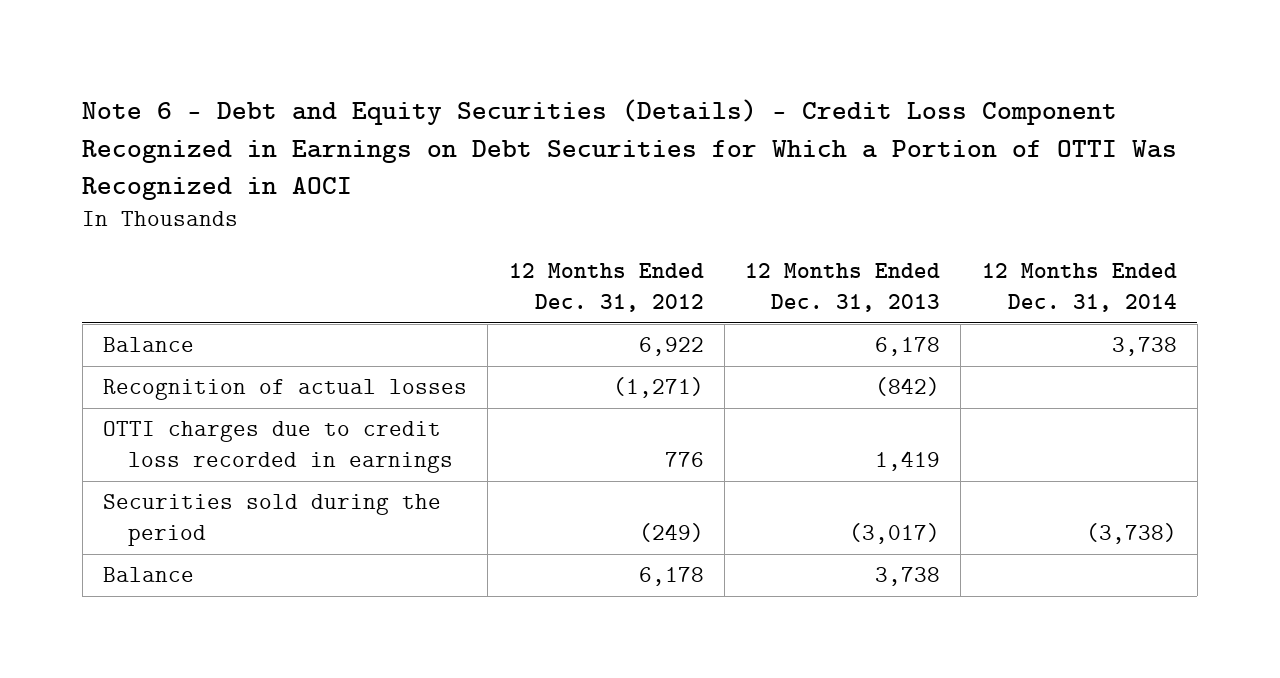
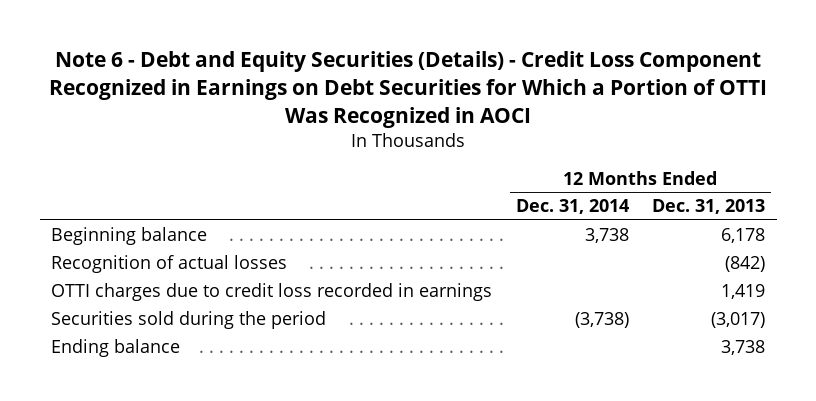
- | 12 Months Ended Dec. 31, 2012 | 12 Months Ended Dec. 31, 2013 | 12 Months Ended Dec. 31, 2014
+ | 12 Months Ended Dec. 31, 2014 | 12 Months Ended Dec. 31, 2013
- Balance | 6,922 | 6,178 | 3,738
+ Beginning balance | 3,738 | 6,178
- Balance | 6,178 | 3,738 |
+ Ending balance | | 3,738

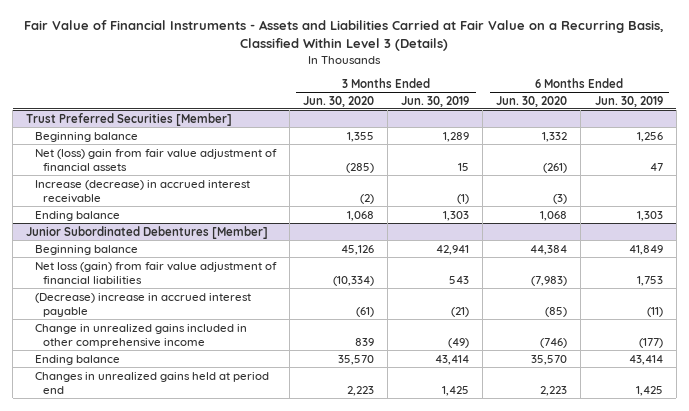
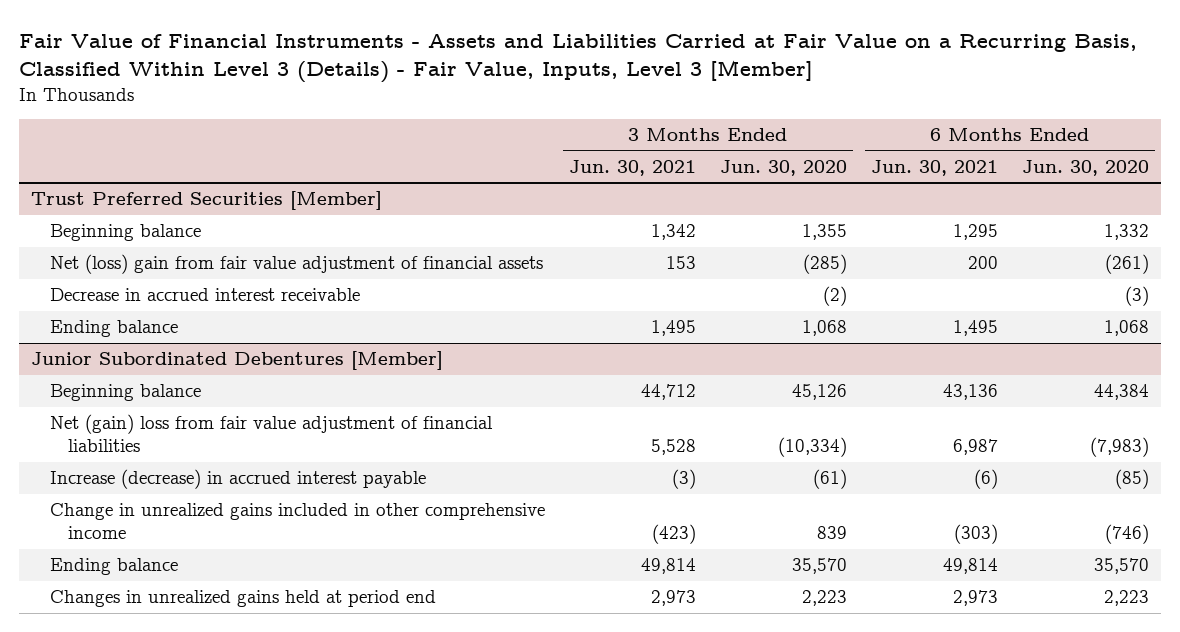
- Fair Value of Financial Instruments - Assets and Liabilities Carried at Fair Value on a Recurring Basis, Classified Within Level 3 (Details)
+ Fair Value of Financial Instruments - Assets and Liabilities Carried at Fair Value on a Recurring Basis, Classified Within Level 3 (Details) - Fair Value, Inputs, Level 3 [Member]
- | 3 Months Ended Jun. 30, 2020 | 3 Months Ended Jun. 30, 2019 | 6 Months Ended Jun. 30, 2020 | 6 Months Ended Jun. 30, 2019
+ | 3 Months Ended Jun. 30, 2021 | 3 Months Ended Jun. 30, 2020 | 6 Months Ended Jun. 30, 2021 | 6 Months Ended Jun. 30, 2020
@ Trust Preferred Securities [Member]
- Increase (decrease) in accrued interest receivable | (2) | (1) | (3) |
+ Decrease in accrued interest receivable | | (2) | | (3)
@ Junior Subordinated Debentures [Member]
- Net loss (gain) from fair value adjustment of financial liabilities | (10,334) | 543 | (7,983) | 1,753
- (Decrease) increase in accrued interest payable | (61) | (21) | (85) | (11)
+ Net (gain) loss from fair value adjustment of financial liabilities | 5,528 | (10,334) | 6,987 | (7,983)
+ Increase (decrease) in accrued interest payable | (3) | (61) | (6) | (85)

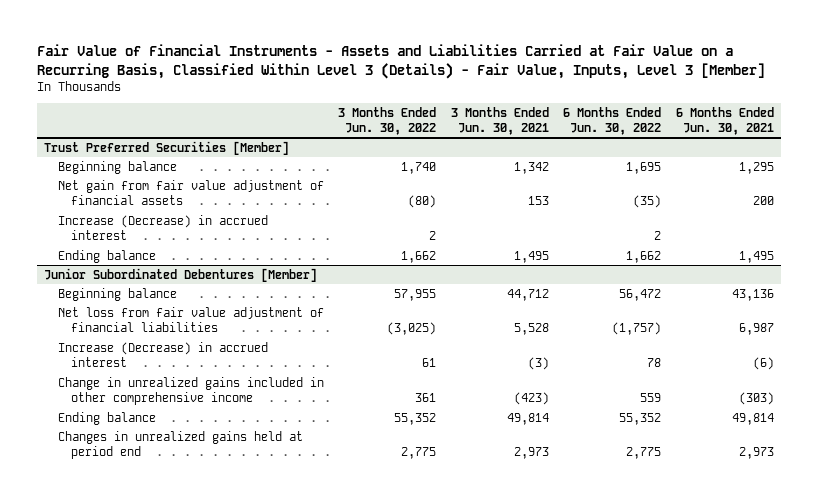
- | 3 Months Ended Jun. 30, 2021 | 3 Months Ended Jun. 30, 2020 | 6 Months Ended Jun. 30, 2021 | 6 Months Ended Jun. 30, 2020
+ | 3 Months Ended Jun. 30, 2022 | 3 Months Ended Jun. 30, 2021 | 6 Months Ended Jun. 30, 2022 | 6 Months Ended Jun. 30, 2021
@ Trust Preferred Securities [Member]
- Net (loss) gain from fair value adjustment of financial assets | 153 | (285) | 200 | (261)
- Decrease in accrued interest receivable | | (2) | | (3)
+ Net gain from fair value adjustment of financial assets | (80) | 153 | (35) | 200
+ Increase (Decrease) in accrued interest | 2 | | 2 |
@ Junior Subordinated Debentures [Member]
- Net (gain) loss from fair value adjustment of financial liabilities | 5,528 | (10,334) | 6,987 | (7,983)
- Increase (decrease) in accrued interest payable | (3) | (61) | (6) | (85)
+ Net loss from fair value adjustment of financial liabilities | (3,025) | 5,528 | (1,757) | 6,987
+ Increase (Decrease) in accrued interest | 61 | (3) | 78 | (6)

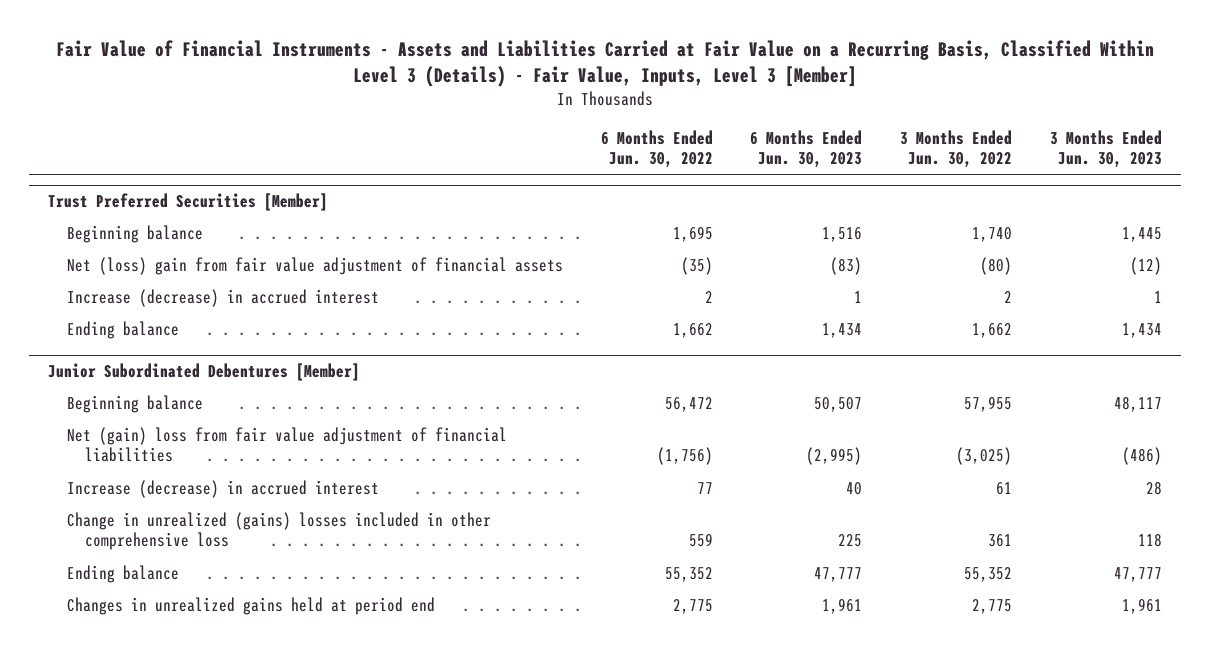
- | 3 Months Ended Jun. 30, 2022 | 3 Months Ended Jun. 30, 2021 | 6 Months Ended Jun. 30, 2022 | 6 Months Ended Jun. 30, 2021
+ | 6 Months Ended Jun. 30, 2022 | 6 Months Ended Jun. 30, 2023 | 3 Months Ended Jun. 30, 2022 | 3 Months Ended Jun. 30, 2023
@ Trust Preferred Securities [Member]
- Net gain from fair value adjustment of financial assets | (80) | 153 | (35) | 200
- Increase (Decrease) in accrued interest | 2 | | 2 |
+ Net (loss) gain from fair value adjustment of financial assets | (35) | (83) | (80) | (12)
+ Increase (decrease) in accrued interest | 2 | 1 | 2 | 1
@ Junior Subordinated Debentures [Member]
- Net loss from fair value adjustment of financial liabilities | (3,025) | 5,528 | (1,757) | 6,987
- Increase (Decrease) in accrued interest | 61 | (3) | 78 | (6)
- Change in unrealized gains included in other comprehensive income | 361 | (423) | 559 | (303)
+ Net (gain) loss from fair value adjustment of financial liabilities | (1,756) | (2,995) | (3,025) | (486)
+ Increase (decrease) in accrued interest | 77 | 40 | 61 | 28
+ Change in unrealized (gains) losses included in other comprehensive loss | 559 | 225 | 361 | 118

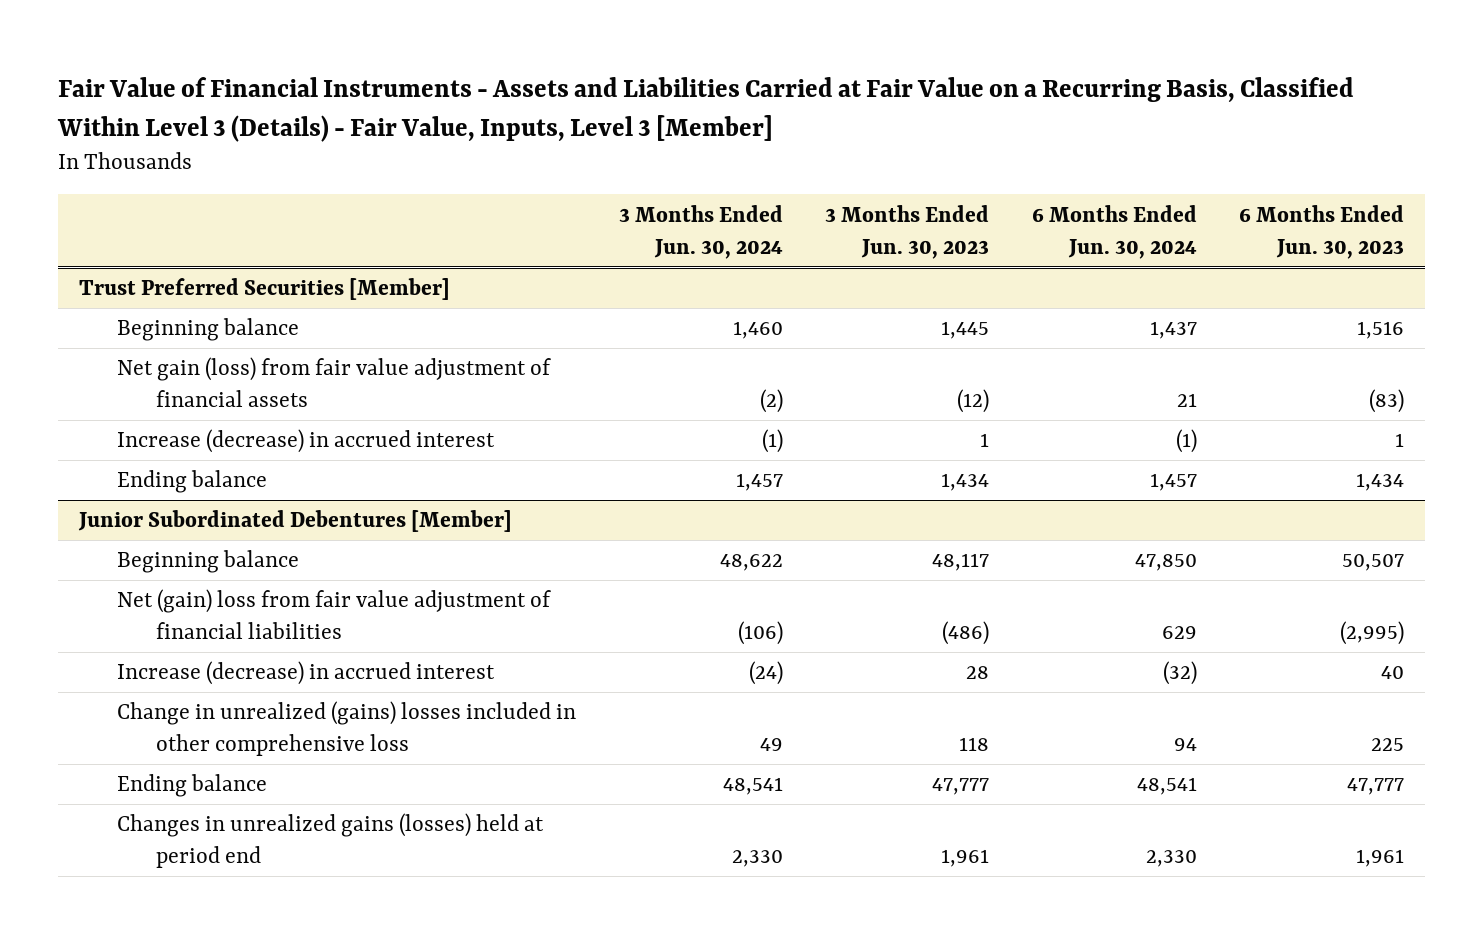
- | 6 Months Ended Jun. 30, 2022 | 6 Months Ended Jun. 30, 2023 | 3 Months Ended Jun. 30, 2022 | 3 Months Ended Jun. 30, 2023
+ | 3 Months Ended Jun. 30, 2024 | 3 Months Ended Jun. 30, 2023 | 6 Months Ended Jun. 30, 2024 | 6 Months Ended Jun. 30, 2023
@ Trust Preferred Securities [Member]
- Net (loss) gain from fair value adjustment of financial assets | (35) | (83) | (80) | (12)
+ Net gain (loss) from fair value adjustment of financial assets | (2) | (12) | 21 | (83)
@ Junior Subordinated Debentures [Member]
- Changes in unrealized gains held at period end | 2,775 | 1,961 | 2,775 | 1,961
+ Changes in unrealized gains (losses) held at period end | 2,330 | 1,961 | 2,330 | 1,961

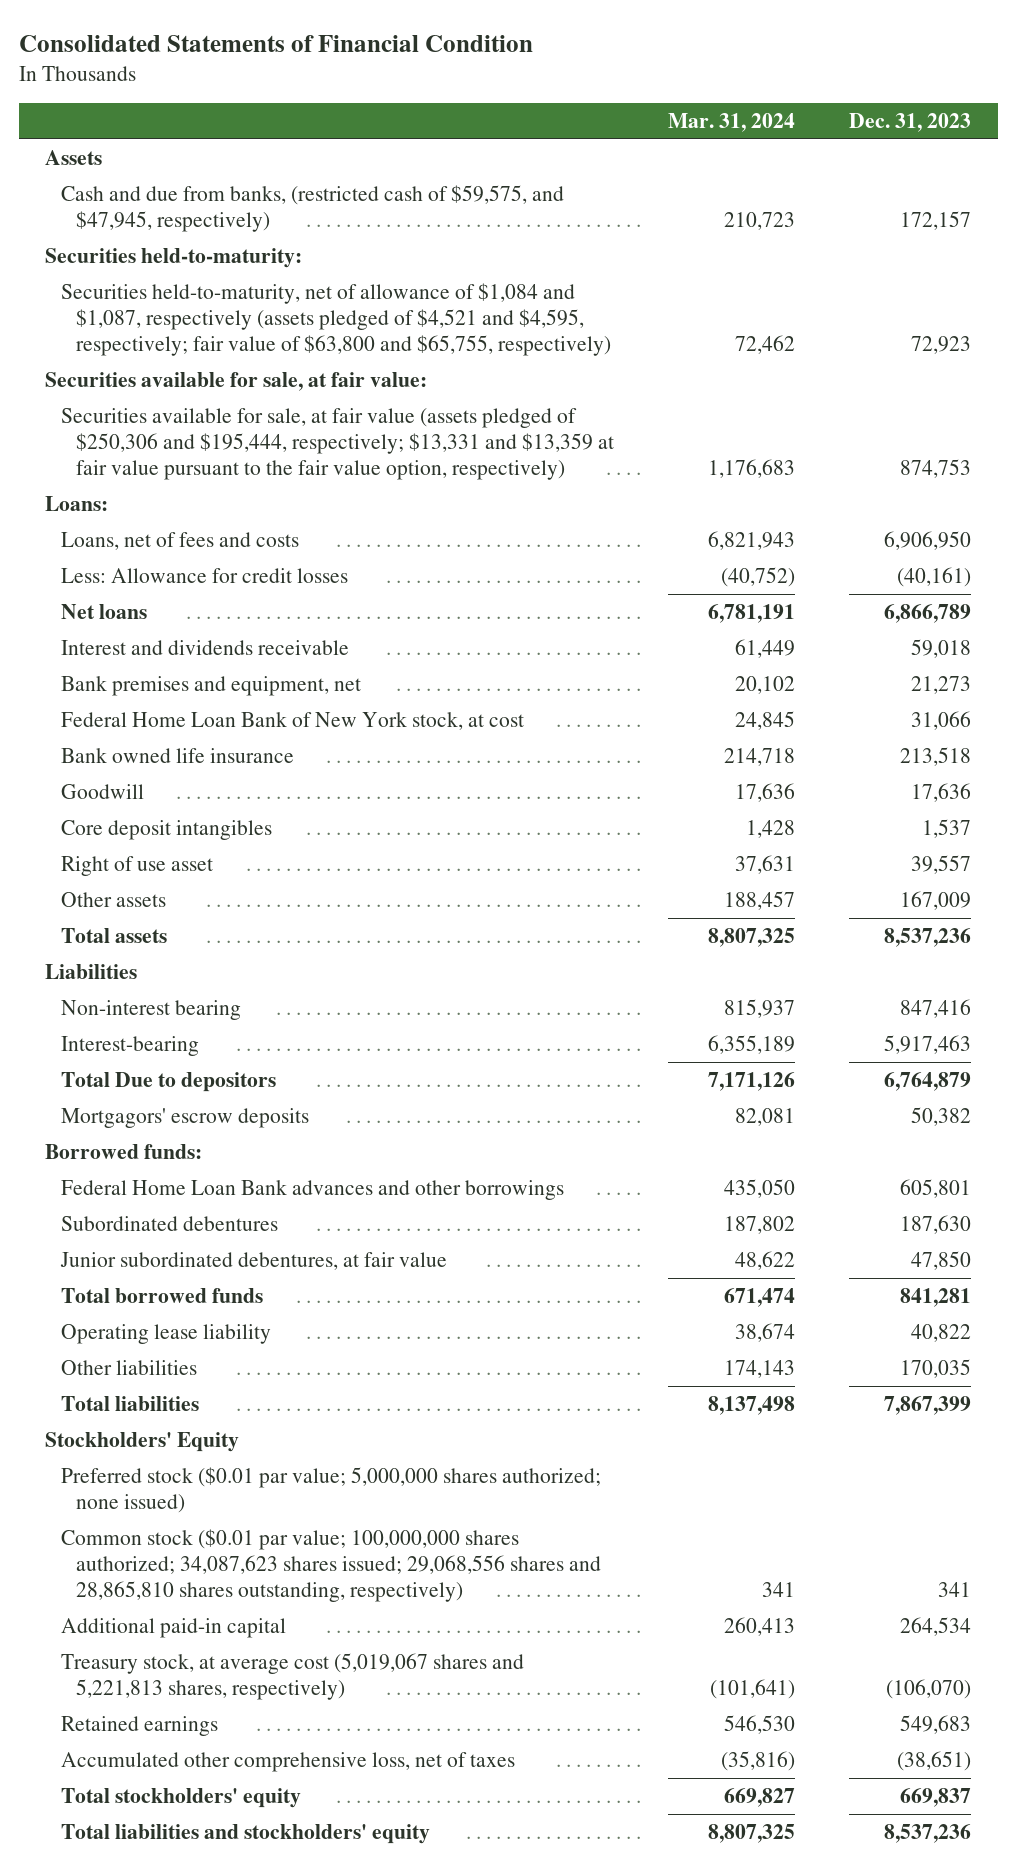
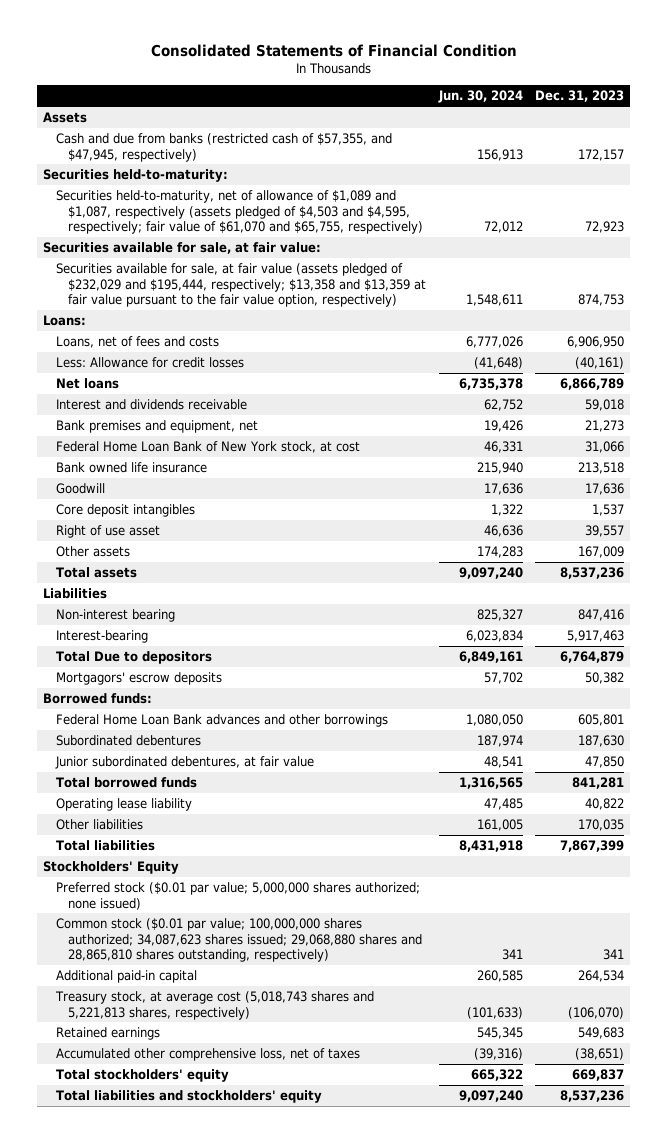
- | Mar. 31, 2024 | Dec. 31, 2023
+ | Jun. 30, 2024 | Dec. 31, 2023
- Cash and due from banks, (restricted cash of $59,575, and $47,945, respectively) | 210,723 | 172,157
+ Cash and due from banks (restricted cash of $57,355, and $47,945, respectively) | 156,913 | 172,157
- Securities held-to-maturity, net of allowance of $1,084 and $1,087, respectively (assets pledged of $4,521 and $4,595, respectively; fair value of $63,800 and $65,755, respectively) | 72,462 | 72,923
+ Securities held-to-maturity, net of allowance of $1,089 and $1,087, respectively (assets pledged of $4,503 and $4,595, respectively; fair value of $61,070 and $65,755, respectively) | 72,012 | 72,923
- Securities available for sale, at fair value (assets pledged of $250,306 and $195,444, respectively; $13,331 and $13,359 at fair value pursuant to the fair value option, respectively) | 1,176,683 | 874,753
+ Securities available for sale, at fair value (assets pledged of $232,029 and $195,444, respectively; $13,358 and $13,359 at fair value pursuant to the fair value option, respectively) | 1,548,611 | 874,753
- Common stock ($0.01 par value; 100,000,000 shares authorized; 34,087,623 shares issued; 29,068,556 shares and 28,865,810 shares outstanding, respectively) | 341 | 341
+ Common stock ($0.01 par value; 100,000,000 shares authorized; 34,087,623 shares issued; 29,068,880 shares and 28,865,810 shares outstanding, respectively) | 341 | 341
- Treasury stock, at average cost (5,019,067 shares and 5,221,813 shares, respectively) | (101,641) | (106,070)
+ Treasury stock, at average cost (5,018,743 shares and 5,221,813 shares, respectively) | (101,633) | (106,070)

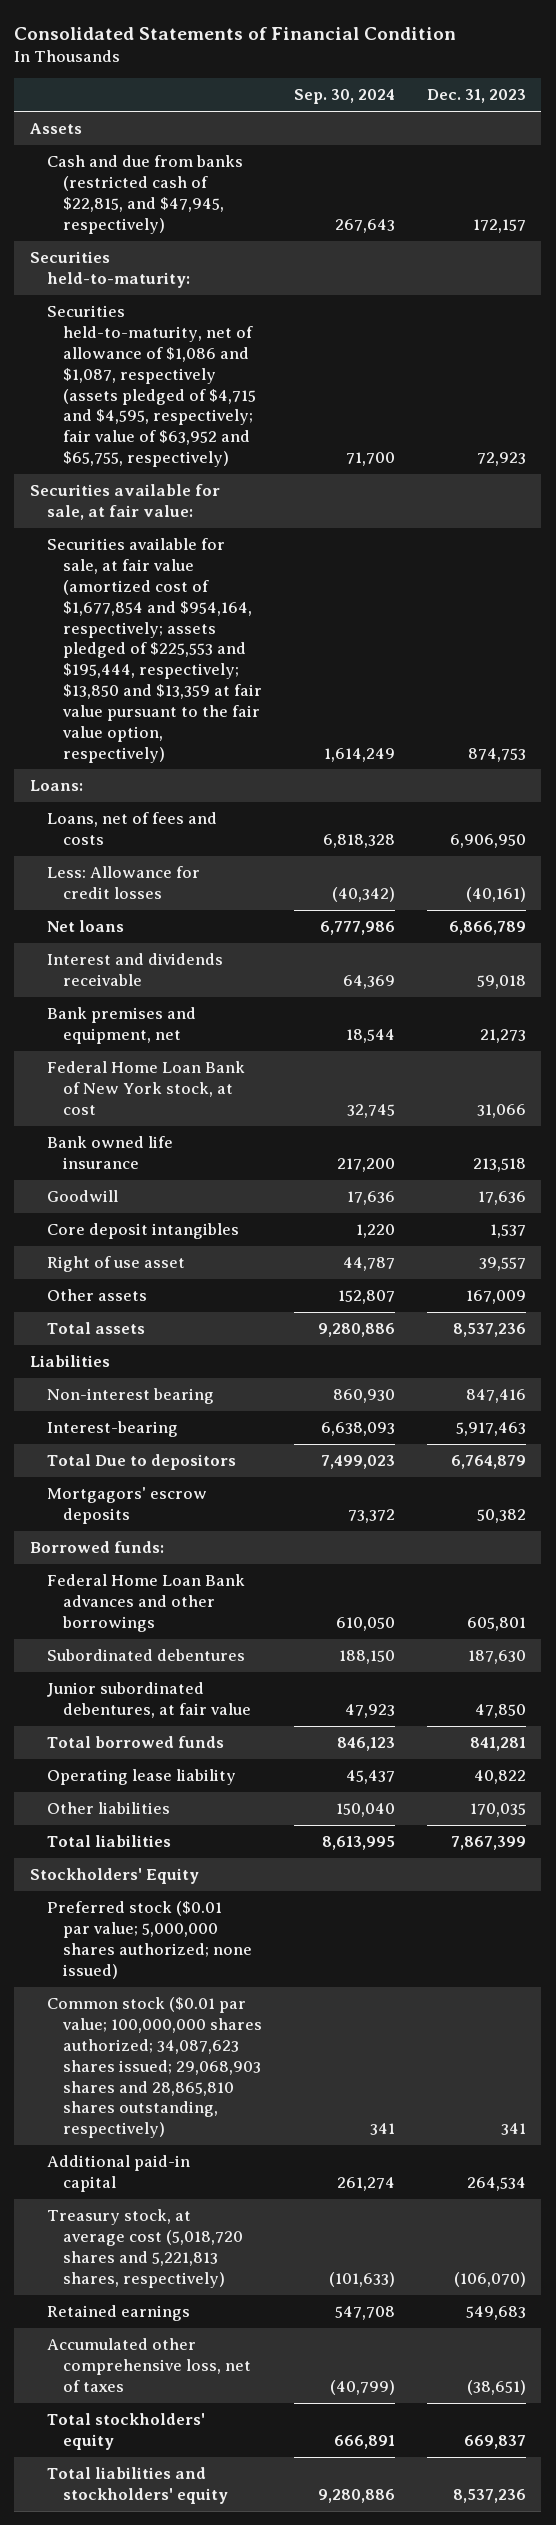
- | Jun. 30, 2024 | Dec. 31, 2023
+ | Sep. 30, 2024 | Dec. 31, 2023
- Cash and due from banks (restricted cash of $57,355, and $47,945, respectively) | 156,913 | 172,157
+ Cash and due from banks (restricted cash of $22,815, and $47,945, respectively) | 267,643 | 172,157
- Securities held-to-maturity, net of allowance of $1,089 and $1,087, respectively (assets pledged of $4,503 and $4,595, respectively; fair value of $61,070 and $65,755, respectively) | 72,012 | 72,923
+ Securities held-to-maturity, net of allowance of $1,086 and $1,087, respectively (assets pledged of $4,715 and $4,595, respectively; fair value of $63,952 and $65,755, respectively) | 71,700 | 72,923
- Securities available for sale, at fair value (assets pledged of $232,029 and $195,444, respectively; $13,358 and $13,359 at fair value pursuant to the fair value option, respectively) | 1,548,611 | 874,753
+ Securities available for sale, at fair value (amortized cost of $1,677,854 and $954,164, respectively; assets pledged of $225,553 and $195,444, respectively; $13,850 and $13,359 at fair value pursuant to the fair value option, respectively) | 1,614,249 | 874,753
- Common stock ($0.01 par value; 100,000,000 shares authorized; 34,087,623 shares issued; 29,068,880 shares and 28,865,810 shares outstanding, respectively) | 341 | 341
+ Common stock ($0.01 par value; 100,000,000 shares authorized; 34,087,623 shares issued; 29,068,903 shares and 28,865,810 shares outstanding, respectively) | 341 | 341
- Treasury stock, at average cost (5,018,743 shares and 5,221,813 shares, respectively) | (101,633) | (106,070)
+ Treasury stock, at average cost (5,018,720 shares and 5,221,813 shares, respectively) | (101,633) | (106,070)

